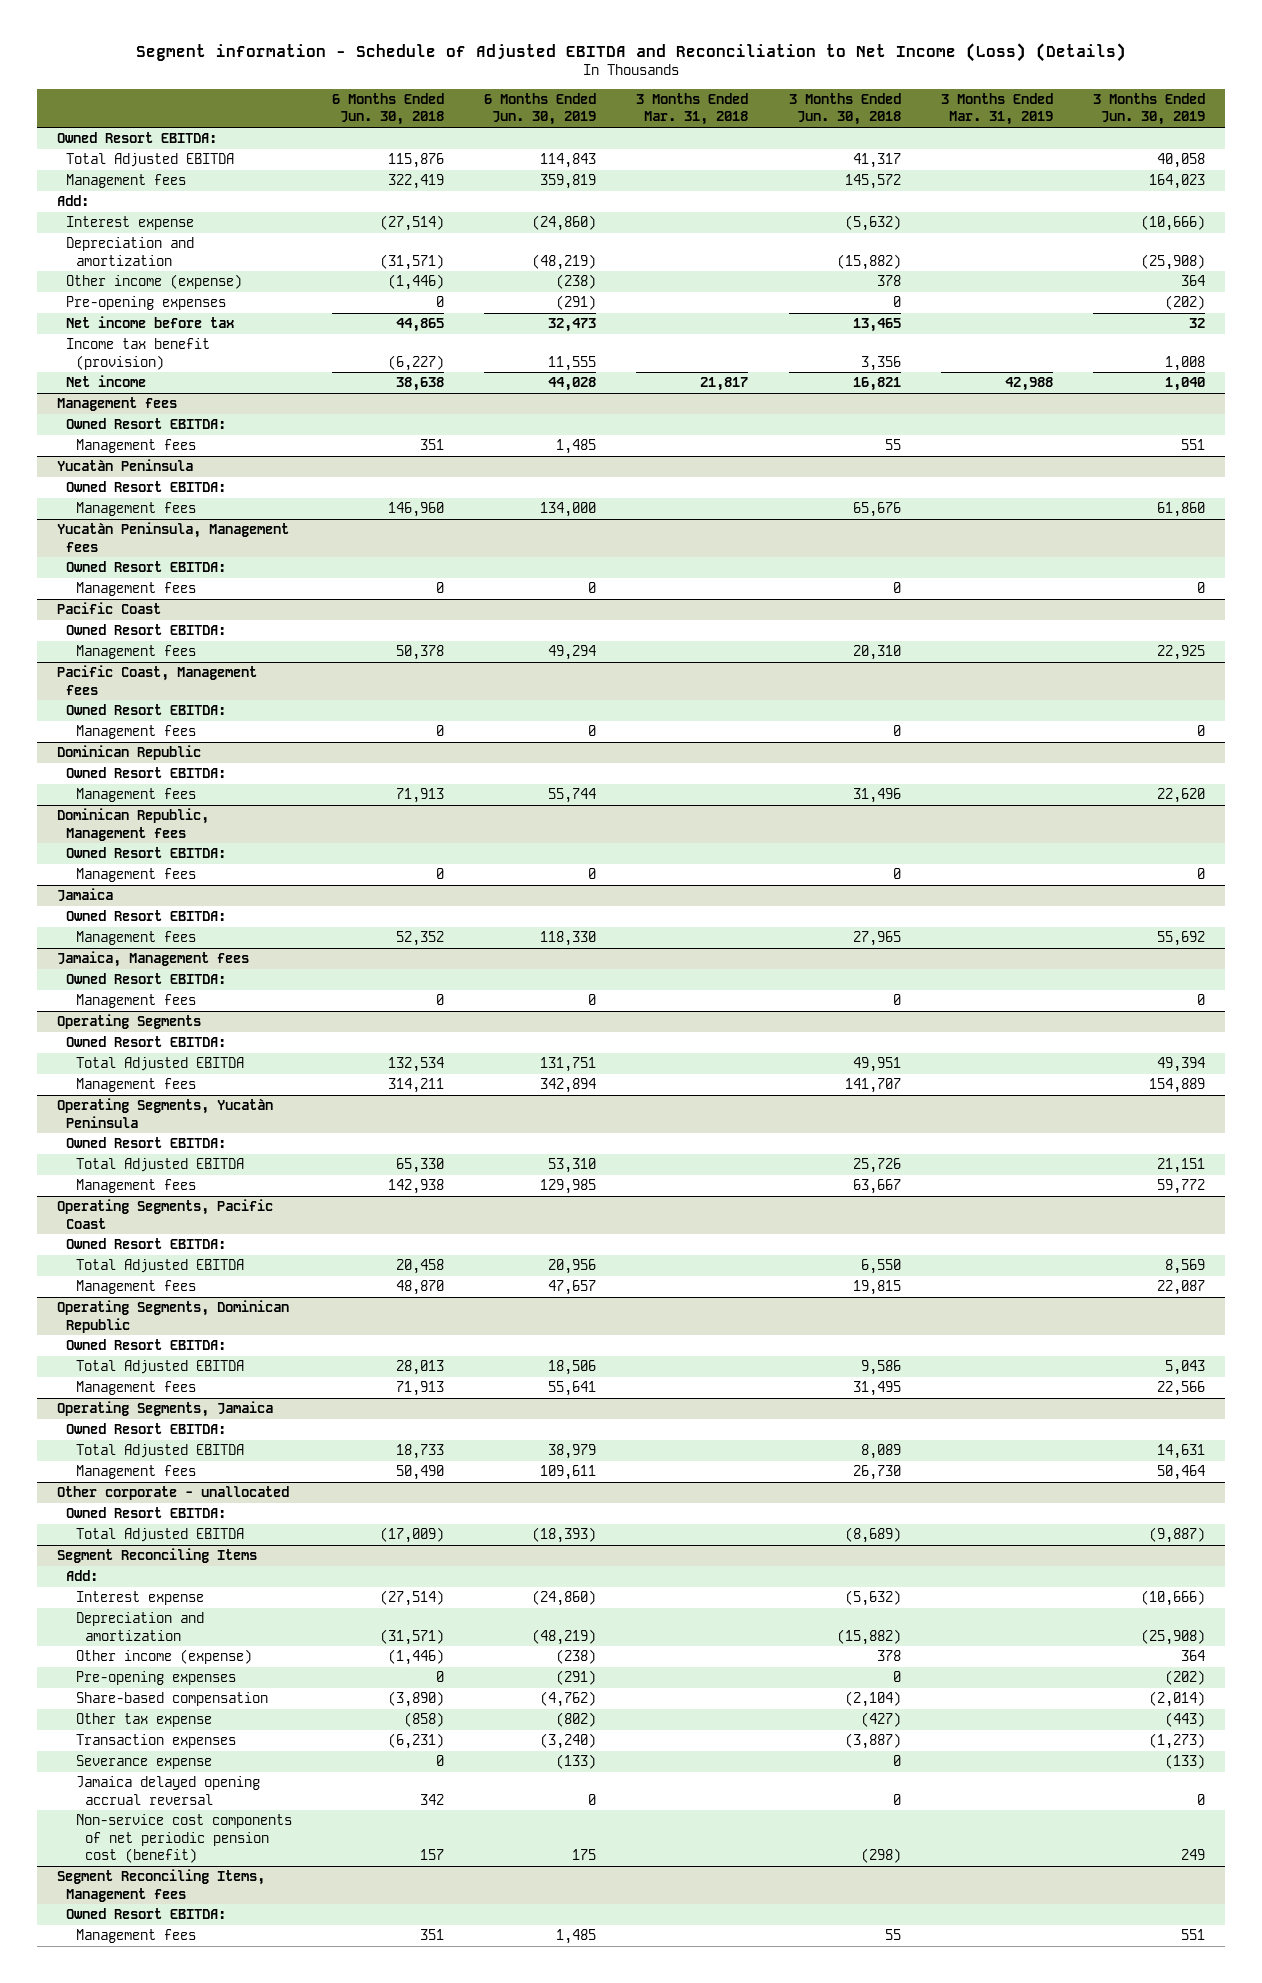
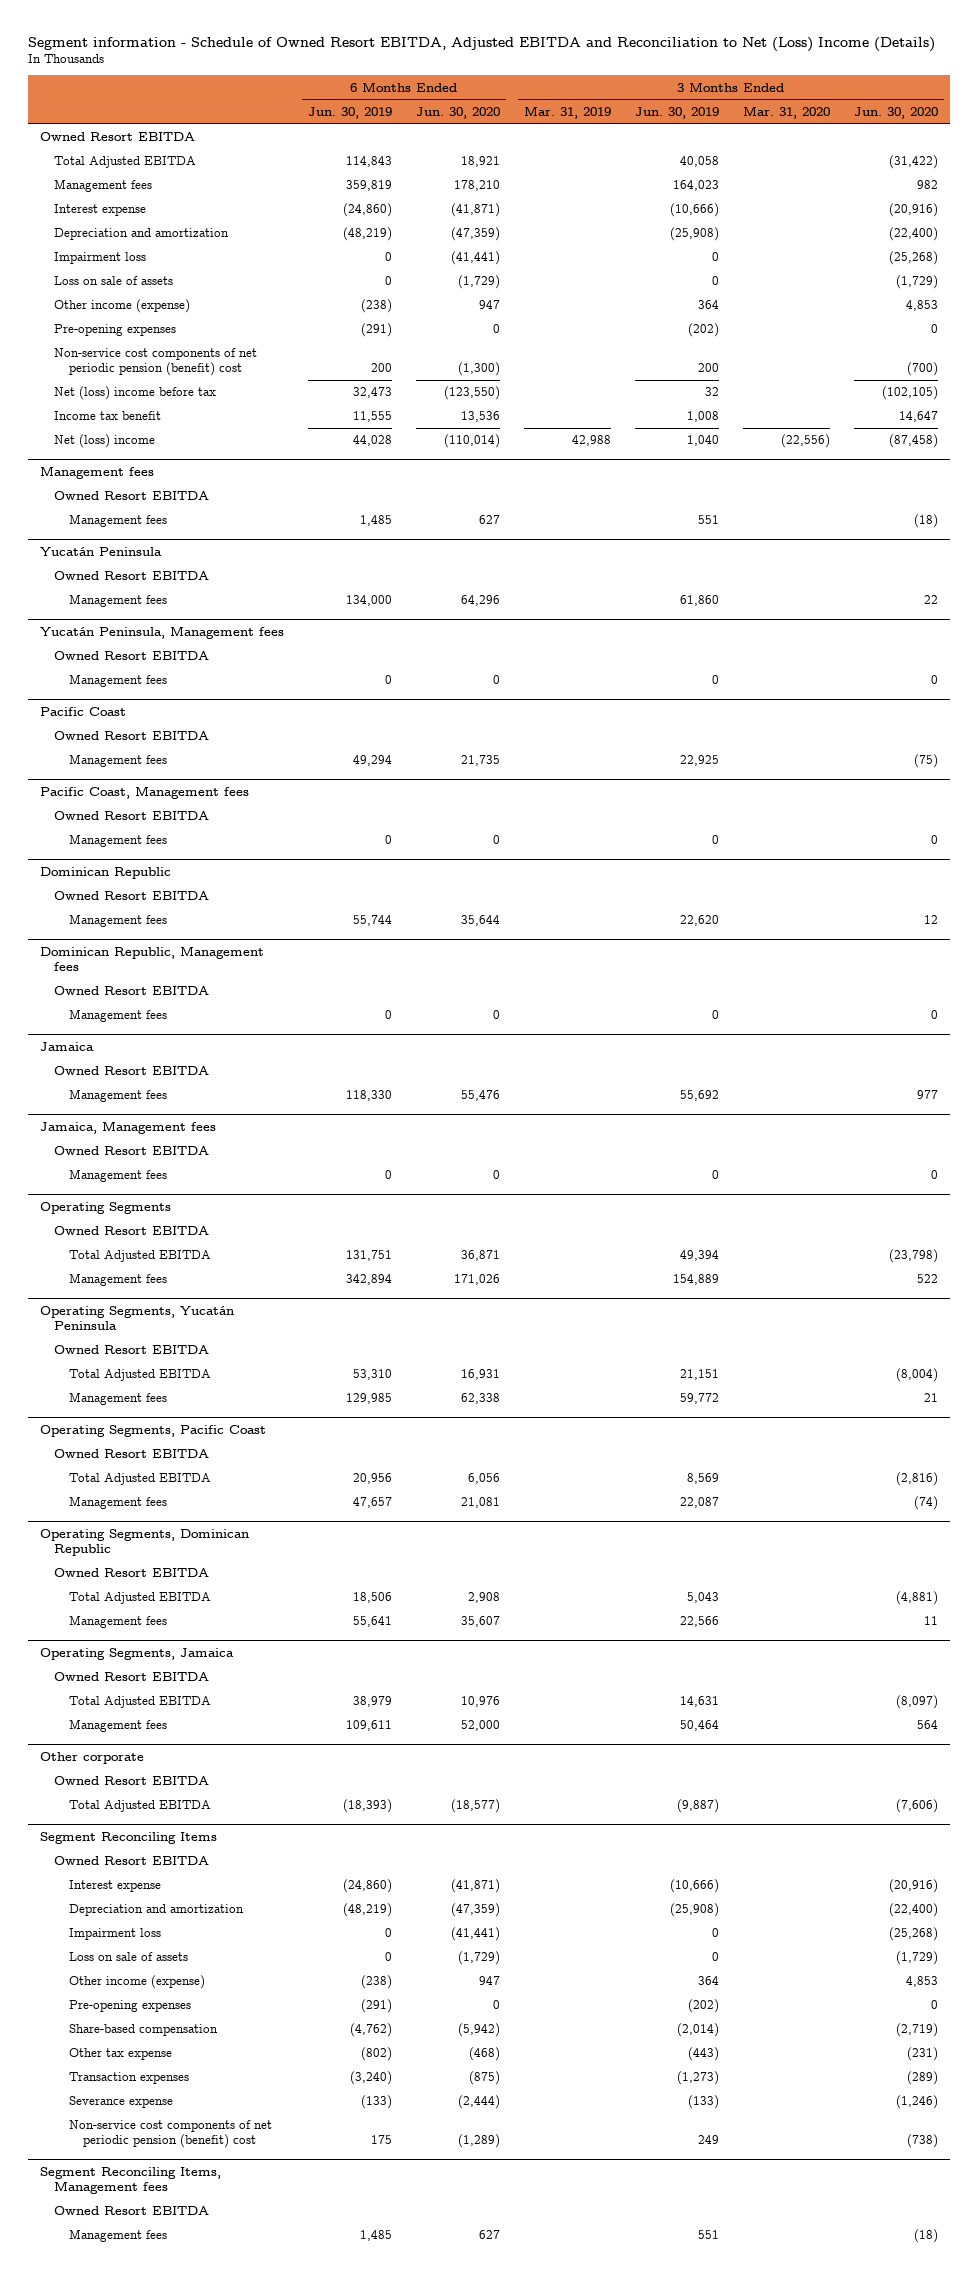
- Segment information - Schedule of Adjusted EBITDA and Reconciliation to Net Income (Loss) (Details)
+ Segment information - Schedule of Owned Resort EBITDA, Adjusted EBITDA and Reconciliation to Net (Loss) Income (Details)
- | 6 Months Ended Jun. 30, 2018 | 6 Months Ended Jun. 30, 2019 | 3 Months Ended Mar. 31, 2018 | 3 Months Ended Jun. 30, 2018 | 3 Months Ended Mar. 31, 2019 | 3 Months Ended Jun. 30, 2019
+ | 6 Months Ended Jun. 30, 2019 | 6 Months Ended Jun. 30, 2020 | 3 Months Ended Mar. 31, 2019 | 3 Months Ended Jun. 30, 2019 | 3 Months Ended Mar. 31, 2020 | 3 Months Ended Jun. 30, 2020
- Owned Resort EBITDA:
+ Owned Resort EBITDA
- Add:
+ Impairment loss | 0 | (41,441) | | 0 | | (25,268)
+ Loss on sale of assets | 0 | (1,729) | | 0 | | (1,729)
- Net income before tax | 44,865 | 32,473 | | 13,465 | | 32
- Income tax benefit (provision) | (6,227) | 11,555 | | 3,356 | | 1,008
- Net income | 38,638 | 44,028 | 21,817 | 16,821 | 42,988 | 1,040
+ Non-service cost components of net periodic pension (benefit) cost | 200 | (1,300) | | 200 | | (700)
+ Net (loss) income before tax | 32,473 | (123,550) | | 32 | | (102,105)
+ Income tax benefit | 11,555 | 13,536 | | 1,008 | | 14,647
+ Net (loss) income | 44,028 | (110,014) | 42,988 | 1,040 | (22,556) | (87,458)
@ Management fees
- Owned Resort EBITDA:
+ Owned Resort EBITDA
- Yucatàn Peninsula
- Owned Resort EBITDA:
+ Yucatán Peninsula
+ Owned Resort EBITDA
- Yucatàn Peninsula, Management fees
- Owned Resort EBITDA:
+ Yucatán Peninsula, Management fees
+ Owned Resort EBITDA
@ Pacific Coast
- Owned Resort EBITDA:
+ Owned Resort EBITDA
@ Pacific Coast, Management fees
- Owned Resort EBITDA:
+ Owned Resort EBITDA
@ Dominican Republic
- Owned Resort EBITDA:
+ Owned Resort EBITDA
@ Dominican Republic, Management fees
- Owned Resort EBITDA:
+ Owned Resort EBITDA
@ Jamaica
- Owned Resort EBITDA:
+ Owned Resort EBITDA
@ Jamaica, Management fees
- Owned Resort EBITDA:
+ Owned Resort EBITDA
@ Operating Segments
- Owned Resort EBITDA:
+ Owned Resort EBITDA
- Operating Segments, Yucatàn Peninsula
- Owned Resort EBITDA:
+ Operating Segments, Yucatán Peninsula
+ Owned Resort EBITDA
@ Operating Segments, Pacific Coast
- Owned Resort EBITDA:
+ Owned Resort EBITDA
@ Operating Segments, Dominican Republic
- Owned Resort EBITDA:
+ Owned Resort EBITDA
@ Operating Segments, Jamaica
- Owned Resort EBITDA:
+ Owned Resort EBITDA
- Other corporate - unallocated
- Owned Resort EBITDA:
+ Other corporate
+ Owned Resort EBITDA
@ Segment Reconciling Items
- Add:
+ Owned Resort EBITDA
+ Impairment loss | 0 | (41,441) | | 0 | | (25,268)
+ Loss on sale of assets | 0 | (1,729) | | 0 | | (1,729)
- Jamaica delayed opening accrual reversal | 342 | 0 | | 0 | | 0
- Non-service cost components of net periodic pension cost (benefit) | 157 | 175 | | (298) | | 249
+ Non-service cost components of net periodic pension (benefit) cost | 175 | (1,289) | | 249 | | (738)
@ Segment Reconciling Items, Management fees
- Owned Resort EBITDA:
+ Owned Resort EBITDA

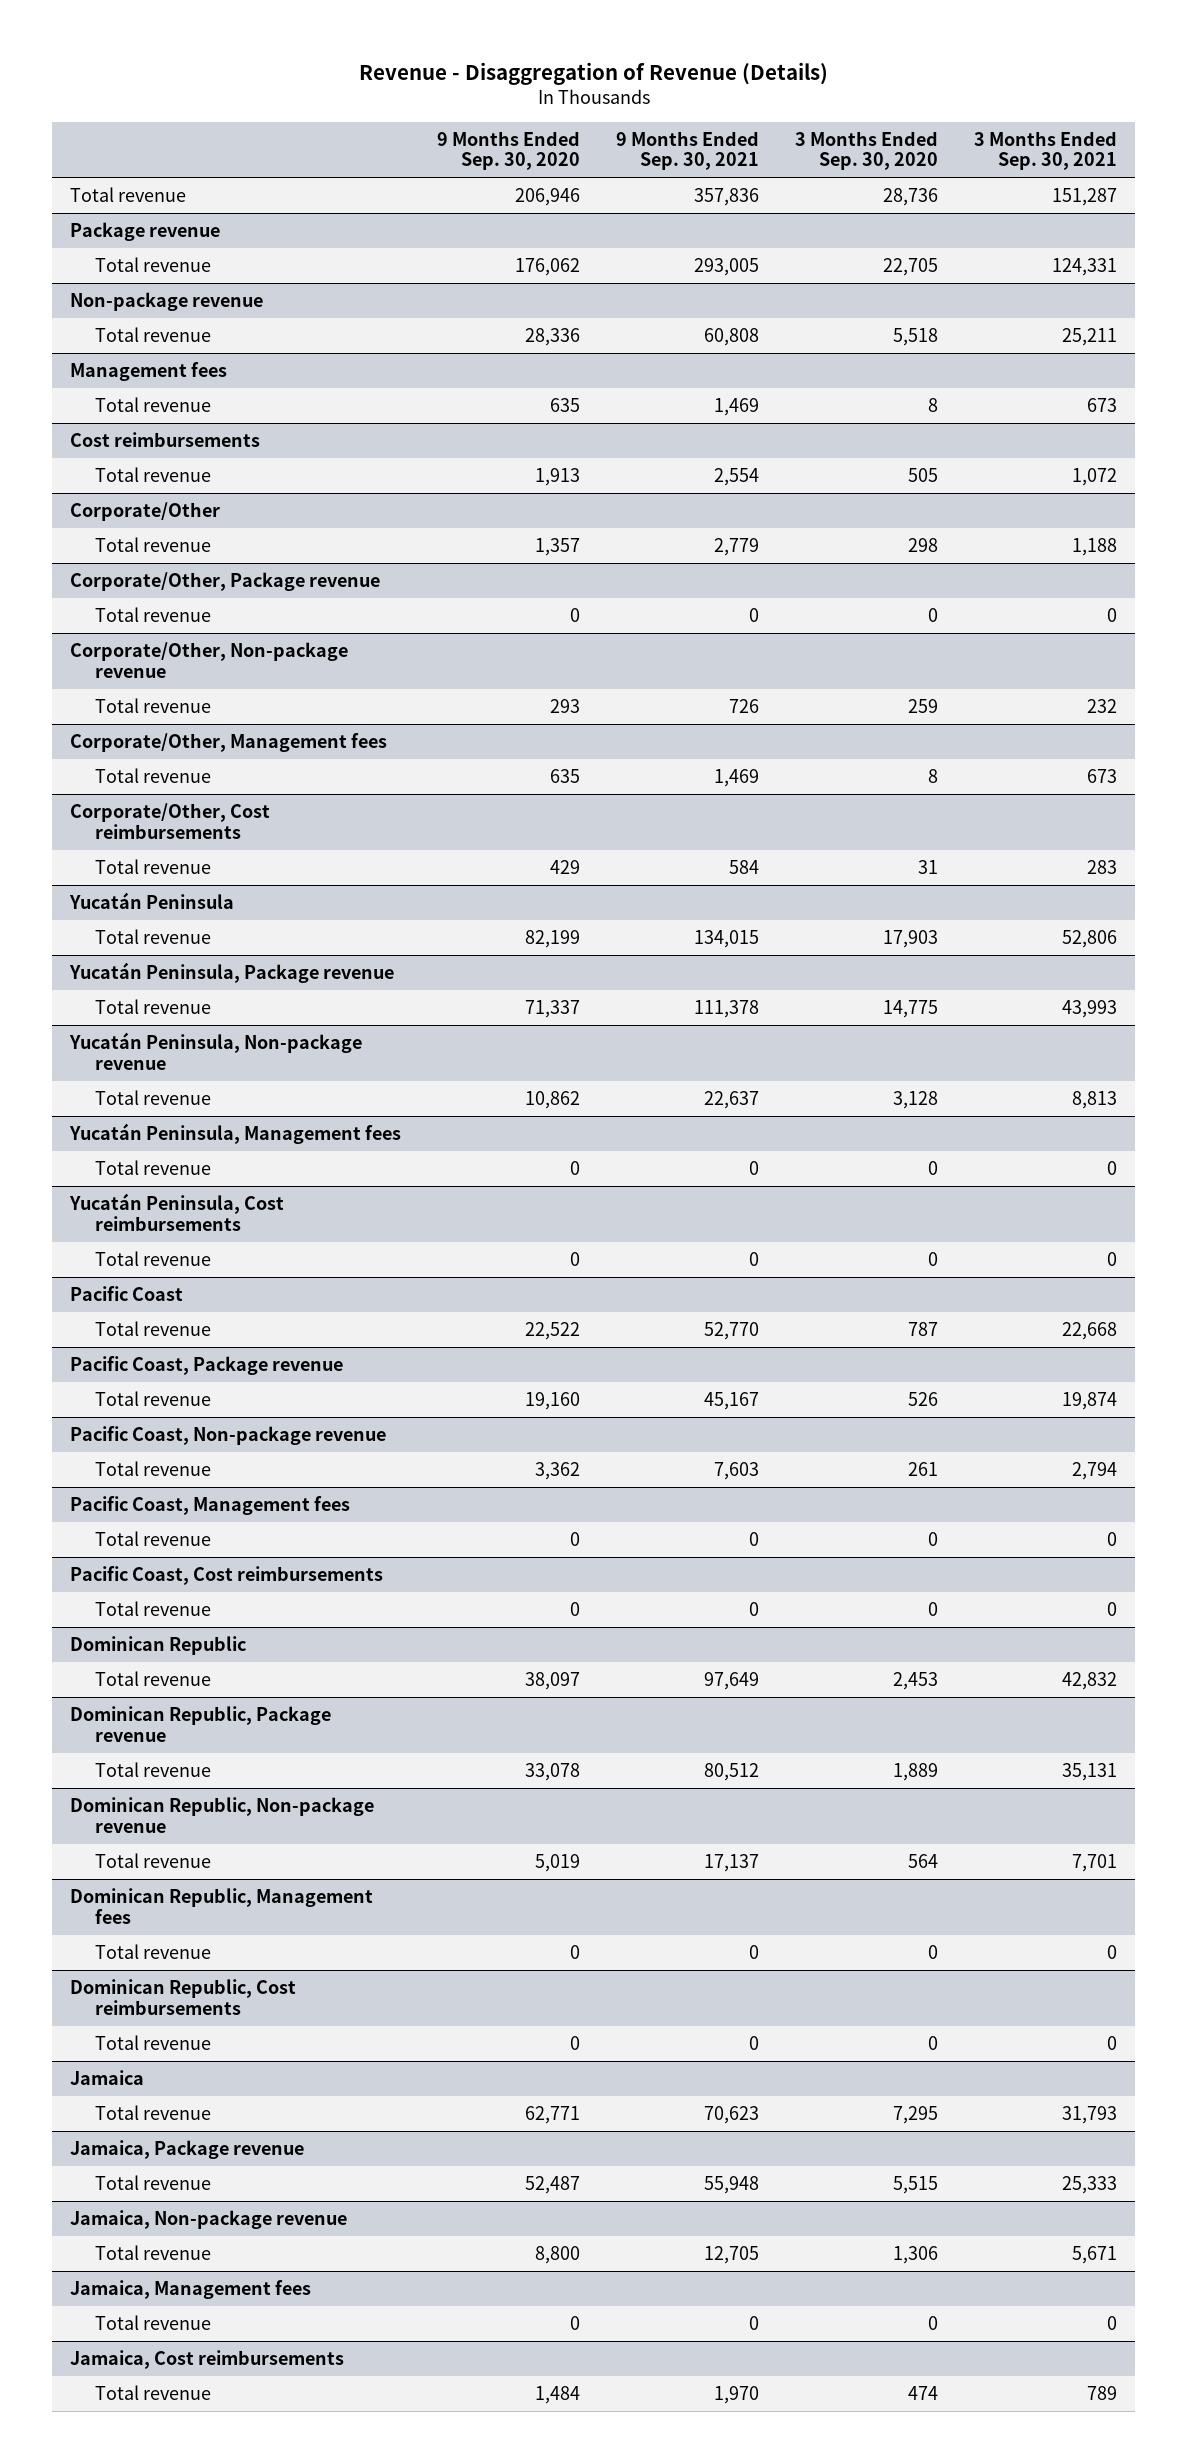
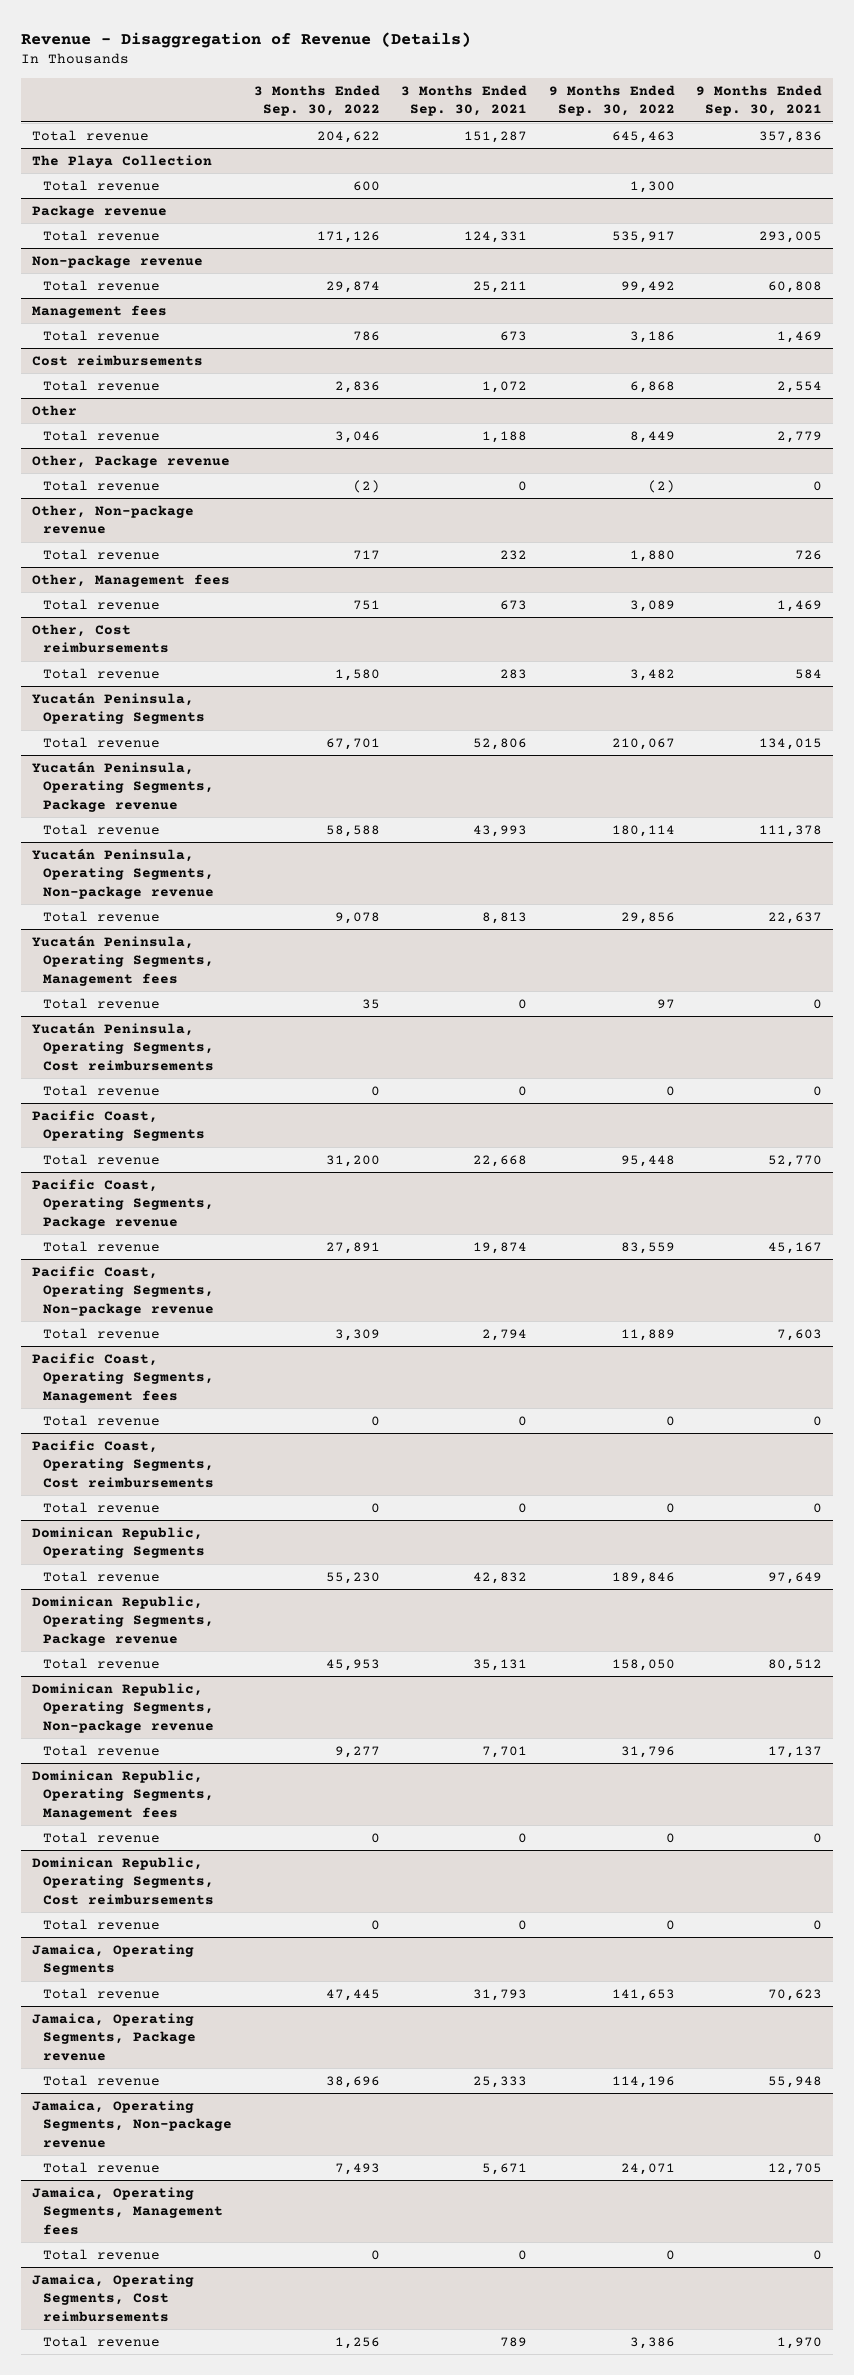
- | 9 Months Ended Sep. 30, 2020 | 9 Months Ended Sep. 30, 2021 | 3 Months Ended Sep. 30, 2020 | 3 Months Ended Sep. 30, 2021
+ | 3 Months Ended Sep. 30, 2022 | 3 Months Ended Sep. 30, 2021 | 9 Months Ended Sep. 30, 2022 | 9 Months Ended Sep. 30, 2021
+ The Playa Collection
+ Total revenue | 600 | | 1,300 |
- Corporate/Other
+ Other
- Corporate/Other, Package revenue
+ Other, Package revenue
- Corporate/Other, Non-package revenue
+ Other, Non-package revenue
- Corporate/Other, Management fees
+ Other, Management fees
- Corporate/Other, Cost reimbursements
+ Other, Cost reimbursements
- Yucatán Peninsula
+ Yucatán Peninsula, Operating Segments
- Yucatán Peninsula, Package revenue
+ Yucatán Peninsula, Operating Segments, Package revenue
- Yucatán Peninsula, Non-package revenue
+ Yucatán Peninsula, Operating Segments, Non-package revenue
- Yucatán Peninsula, Management fees
+ Yucatán Peninsula, Operating Segments, Management fees
- Yucatán Peninsula, Cost reimbursements
+ Yucatán Peninsula, Operating Segments, Cost reimbursements
- Pacific Coast
+ Pacific Coast, Operating Segments
- Pacific Coast, Package revenue
+ Pacific Coast, Operating Segments, Package revenue
- Pacific Coast, Non-package revenue
+ Pacific Coast, Operating Segments, Non-package revenue
- Pacific Coast, Management fees
+ Pacific Coast, Operating Segments, Management fees
- Pacific Coast, Cost reimbursements
+ Pacific Coast, Operating Segments, Cost reimbursements
- Dominican Republic
+ Dominican Republic, Operating Segments
- Dominican Republic, Package revenue
+ Dominican Republic, Operating Segments, Package revenue
- Dominican Republic, Non-package revenue
+ Dominican Republic, Operating Segments, Non-package revenue
- Dominican Republic, Management fees
+ Dominican Republic, Operating Segments, Management fees
- Dominican Republic, Cost reimbursements
+ Dominican Republic, Operating Segments, Cost reimbursements
- Jamaica
+ Jamaica, Operating Segments
- Jamaica, Package revenue
+ Jamaica, Operating Segments, Package revenue
- Jamaica, Non-package revenue
+ Jamaica, Operating Segments, Non-package revenue
- Jamaica, Management fees
+ Jamaica, Operating Segments, Management fees
- Jamaica, Cost reimbursements
+ Jamaica, Operating Segments, Cost reimbursements

